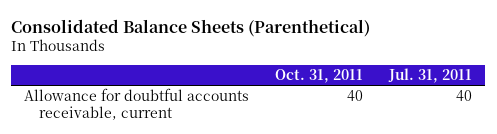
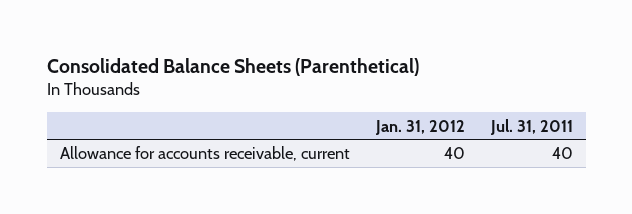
- | Oct. 31, 2011 | Jul. 31, 2011
+ | Jan. 31, 2012 | Jul. 31, 2011
- Allowance for doubtful accounts receivable, current | 40 | 40
+ Allowance for accounts receivable, current | 40 | 40

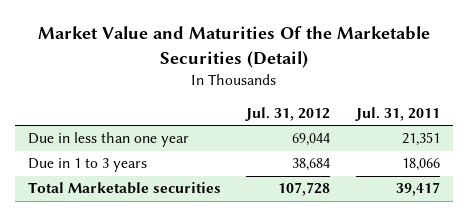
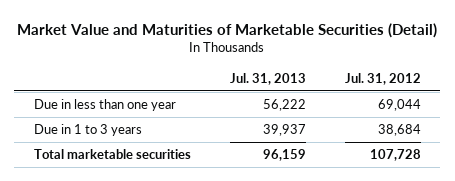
- Market Value and Maturities Of the Marketable Securities (Detail)
+ Market Value and Maturities of Marketable Securities (Detail)
- | Jul. 31, 2012 | Jul. 31, 2011
+ | Jul. 31, 2013 | Jul. 31, 2012
- Total Marketable securities | 107,728 | 39,417
+ Total marketable securities | 96,159 | 107,728

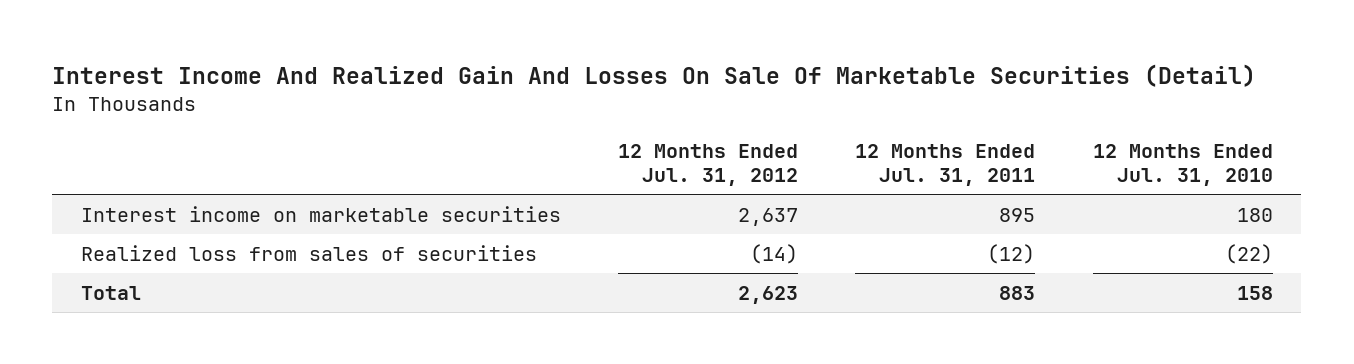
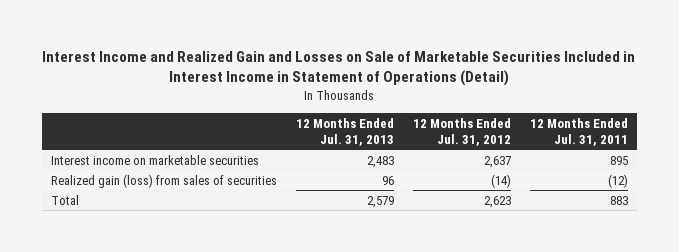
- Interest Income And Realized Gain And Losses On Sale Of Marketable Securities (Detail)
+ Interest Income and Realized Gain and Losses on Sale of Marketable Securities Included in Interest Income in Statement of Operations (Detail)
- | 12 Months Ended Jul. 31, 2012 | 12 Months Ended Jul. 31, 2011 | 12 Months Ended Jul. 31, 2010
+ | 12 Months Ended Jul. 31, 2013 | 12 Months Ended Jul. 31, 2012 | 12 Months Ended Jul. 31, 2011
- Realized loss from sales of securities | (14) | (12) | (22)
+ Realized gain (loss) from sales of securities | 96 | (14) | (12)

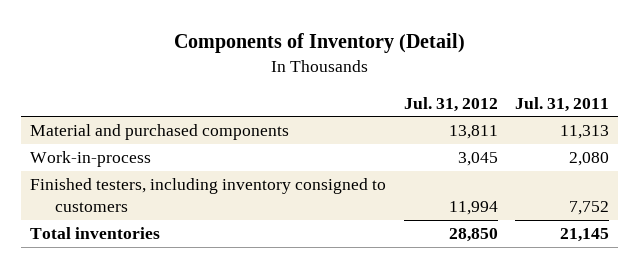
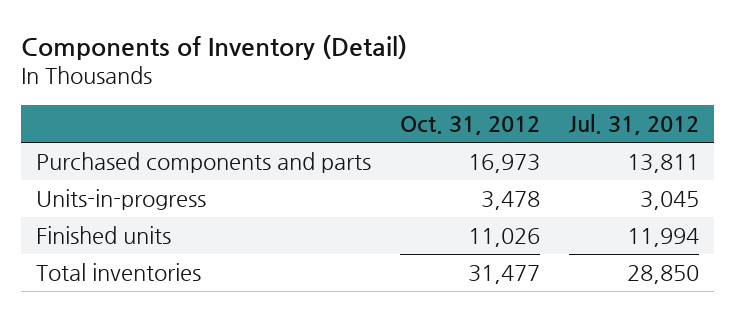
- | Jul. 31, 2012 | Jul. 31, 2011
+ | Oct. 31, 2012 | Jul. 31, 2012
- Material and purchased components | 13,811 | 11,313
- Work-in-process | 3,045 | 2,080
- Finished testers, including inventory consigned to customers | 11,994 | 7,752
+ Purchased components and parts | 16,973 | 13,811
+ Units-in-progress | 3,478 | 3,045
+ Finished units | 11,026 | 11,994

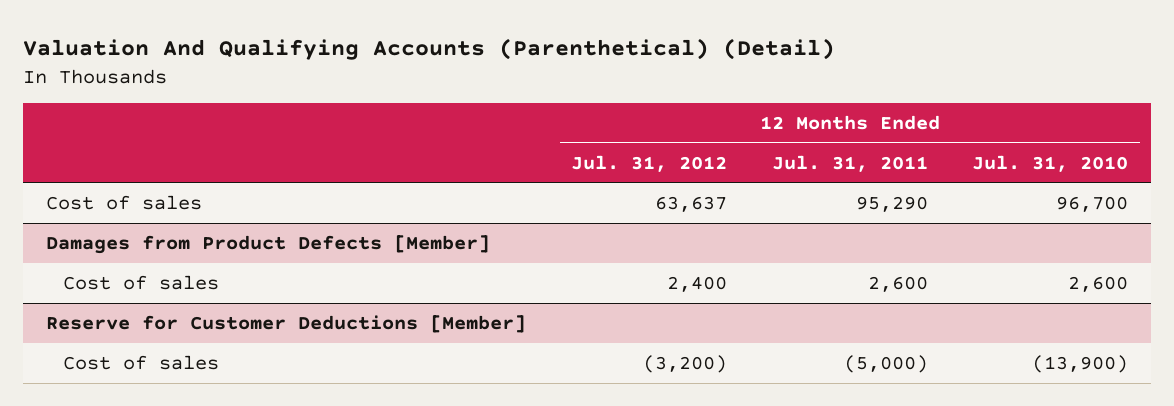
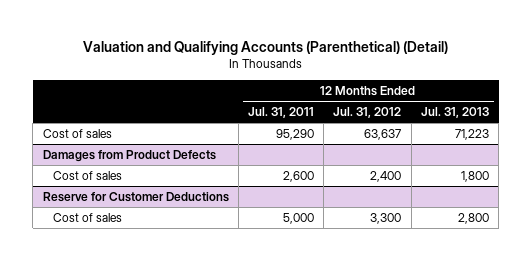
- Valuation And Qualifying Accounts (Parenthetical) (Detail)
+ Valuation and Qualifying Accounts (Parenthetical) (Detail)
- | 12 Months Ended Jul. 31, 2012 | 12 Months Ended Jul. 31, 2011 | 12 Months Ended Jul. 31, 2010
+ | 12 Months Ended Jul. 31, 2011 | 12 Months Ended Jul. 31, 2012 | 12 Months Ended Jul. 31, 2013
- Damages from Product Defects [Member]
+ Damages from Product Defects
- Reserve for Customer Deductions [Member]
- Cost of sales | (3,200) | (5,000) | (13,900)
+ Reserve for Customer Deductions
+ Cost of sales | 5,000 | 3,300 | 2,800

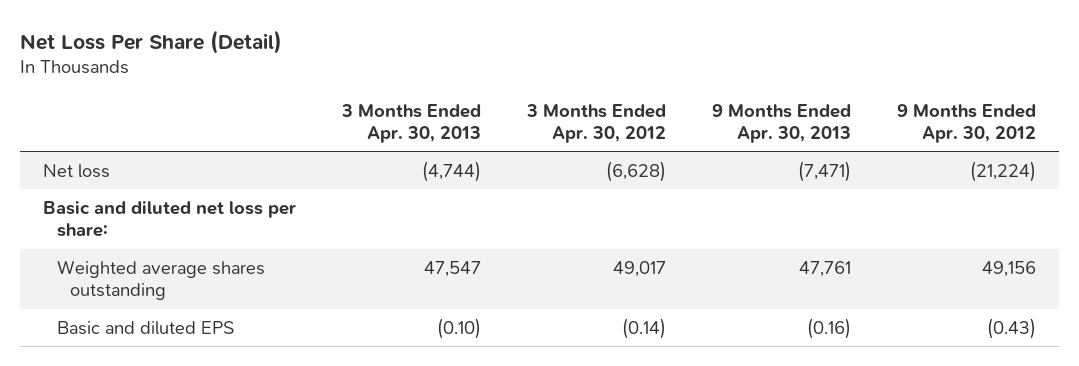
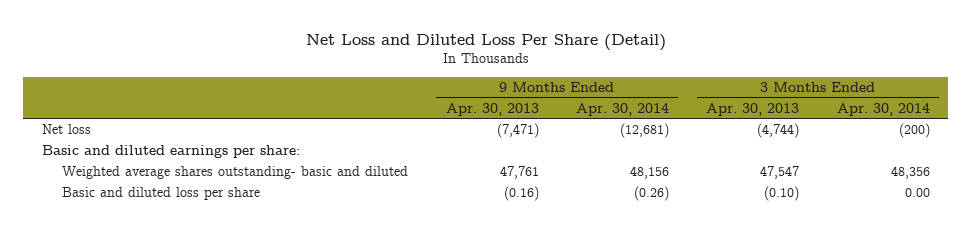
- Net Loss Per Share (Detail)
+ Net Loss and Diluted Loss Per Share (Detail)
- | 3 Months Ended Apr. 30, 2013 | 3 Months Ended Apr. 30, 2012 | 9 Months Ended Apr. 30, 2013 | 9 Months Ended Apr. 30, 2012
+ | 9 Months Ended Apr. 30, 2013 | 9 Months Ended Apr. 30, 2014 | 3 Months Ended Apr. 30, 2013 | 3 Months Ended Apr. 30, 2014
- Basic and diluted net loss per share:
- Weighted average shares outstanding | 47,547 | 49,017 | 47,761 | 49,156
- Basic and diluted EPS | (0.10) | (0.14) | (0.16) | (0.43)
+ Basic and diluted earnings per share:
+ Weighted average shares outstanding- basic and diluted | 47,761 | 48,156 | 47,547 | 48,356
+ Basic and diluted loss per share | (0.16) | (0.26) | (0.10) | 0.00

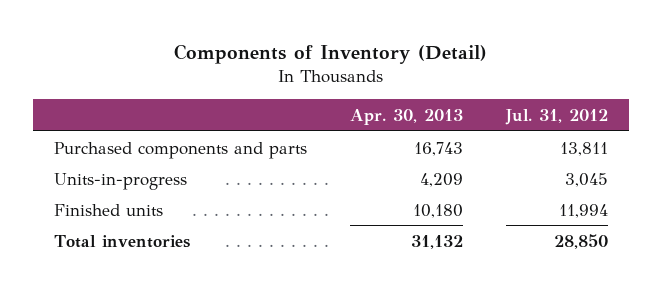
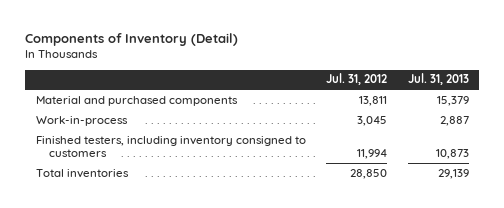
- | Apr. 30, 2013 | Jul. 31, 2012
+ | Jul. 31, 2012 | Jul. 31, 2013
- Purchased components and parts | 16,743 | 13,811
- Units-in-progress | 4,209 | 3,045
- Finished units | 10,180 | 11,994
+ Material and purchased components | 13,811 | 15,379
+ Work-in-process | 3,045 | 2,887
+ Finished testers, including inventory consigned to customers | 11,994 | 10,873

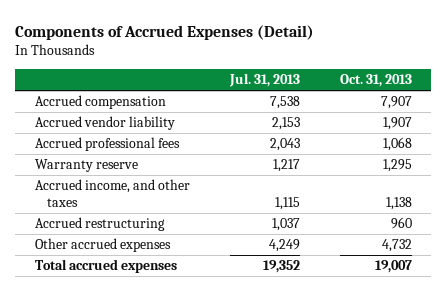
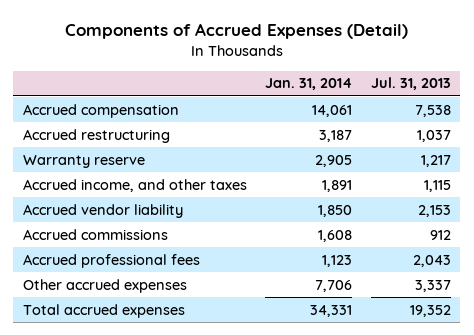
- | Jul. 31, 2013 | Oct. 31, 2013
+ | Jan. 31, 2014 | Jul. 31, 2013
moved up: Accrued restructuring | 3,187 | 1,037
- Other accrued expenses | 4,249 | 4,732
moved down: Accrued vendor liability | 1,850 | 2,153
+ Accrued commissions | 1,608 | 912
moved down: Accrued professional fees | 1,123 | 2,043
+ Other accrued expenses | 7,706 | 3,337

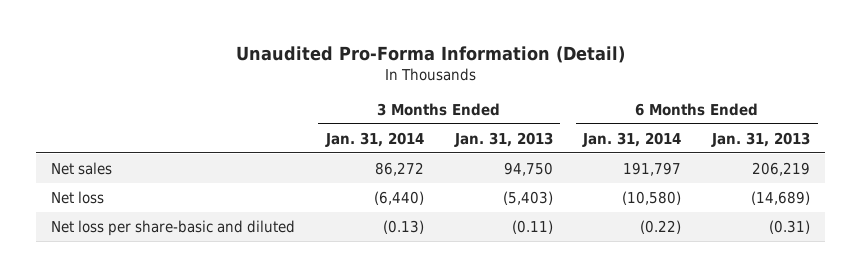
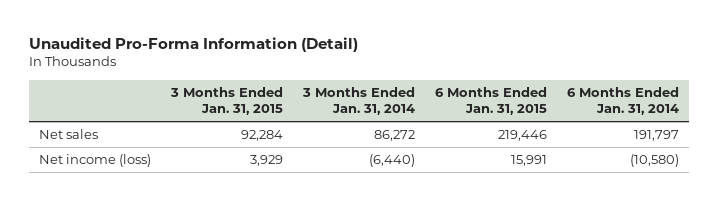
- | 3 Months Ended Jan. 31, 2014 | 3 Months Ended Jan. 31, 2013 | 6 Months Ended Jan. 31, 2014 | 6 Months Ended Jan. 31, 2013
+ | 3 Months Ended Jan. 31, 2015 | 3 Months Ended Jan. 31, 2014 | 6 Months Ended Jan. 31, 2015 | 6 Months Ended Jan. 31, 2014
- Net loss | (6,440) | (5,403) | (10,580) | (14,689)
- Net loss per share-basic and diluted | (0.13) | (0.11) | (0.22) | (0.31)
+ Net income (loss) | 3,929 | (6,440) | 15,991 | (10,580)

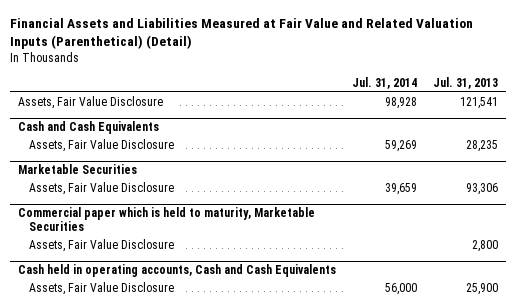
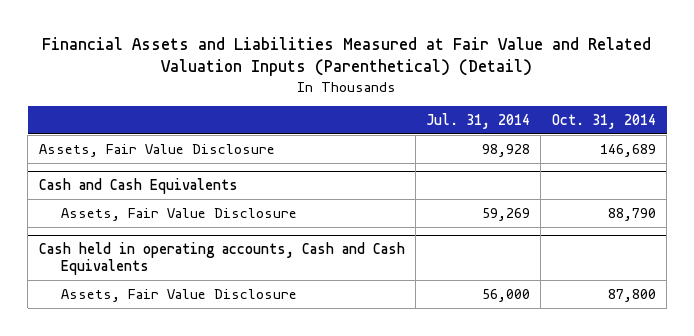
- | Jul. 31, 2014 | Jul. 31, 2013
+ | Jul. 31, 2014 | Oct. 31, 2014
- Marketable Securities
- Assets, Fair Value Disclosure | 39,659 | 93,306
- Commercial paper which is held to maturity, Marketable Securities
- Assets, Fair Value Disclosure | | 2,800

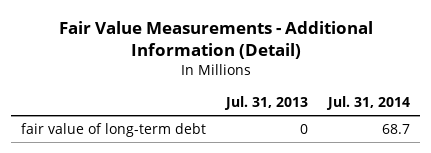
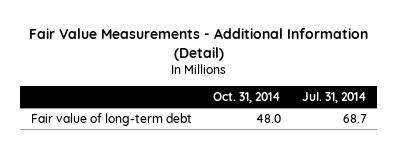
- | Jul. 31, 2013 | Jul. 31, 2014
+ | Oct. 31, 2014 | Jul. 31, 2014
- fair value of long-term debt | 0 | 68.7
+ Fair value of long-term debt | 48.0 | 68.7

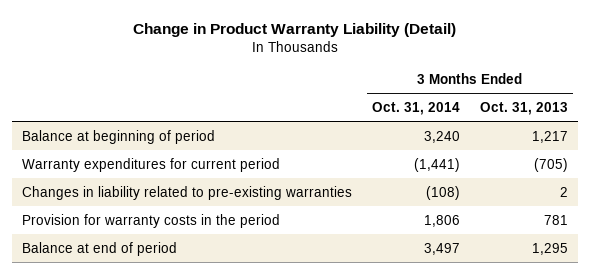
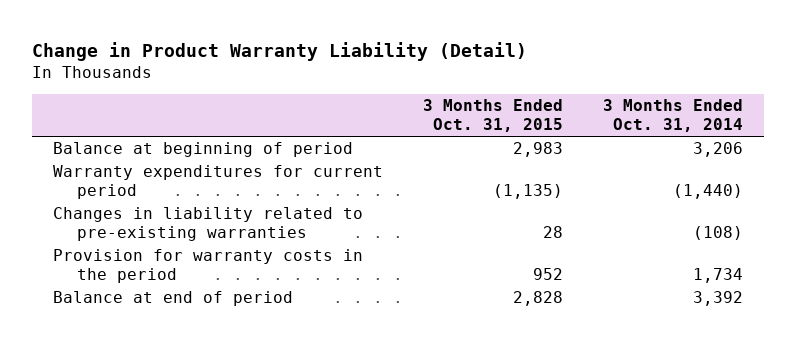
- | 3 Months Ended Oct. 31, 2014 | 3 Months Ended Oct. 31, 2013
+ | 3 Months Ended Oct. 31, 2015 | 3 Months Ended Oct. 31, 2014
- Balance at beginning of period | 3,240 | 1,217
- Warranty expenditures for current period | (1,441) | (705)
+ Balance at beginning of period | 2,983 | 3,206
+ Warranty expenditures for current period | (1,135) | (1,440)
- Provision for warranty costs in the period | 1,806 | 781
- Balance at end of period | 3,497 | 1,295
+ Provision for warranty costs in the period | 952 | 1,734
+ Balance at end of period | 2,828 | 3,392

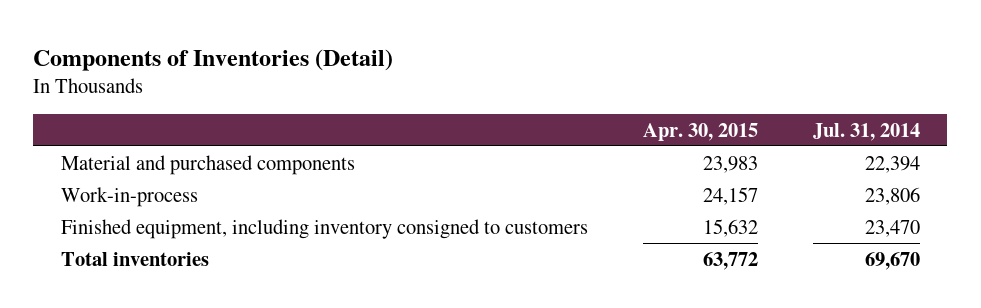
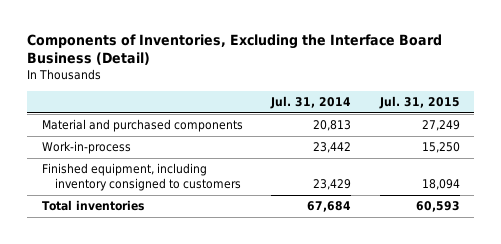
- Components of Inventories (Detail)
+ Components of Inventories, Excluding the Interface Board Business (Detail)
- | Apr. 30, 2015 | Jul. 31, 2014
+ | Jul. 31, 2014 | Jul. 31, 2015
- Material and purchased components | 23,983 | 22,394
- Work-in-process | 24,157 | 23,806
- Finished equipment, including inventory consigned to customers | 15,632 | 23,470
- Total inventories | 63,772 | 69,670
+ Material and purchased components | 20,813 | 27,249
+ Work-in-process | 23,442 | 15,250
+ Finished equipment, including inventory consigned to customers | 23,429 | 18,094
+ Total inventories | 67,684 | 60,593

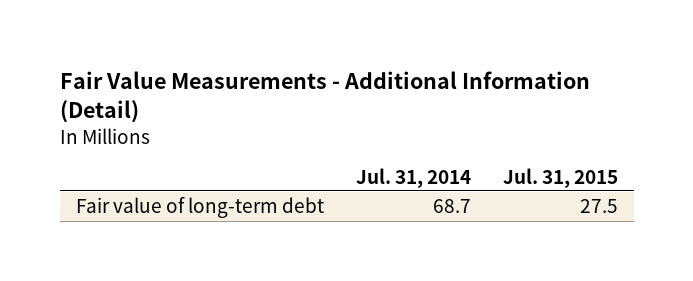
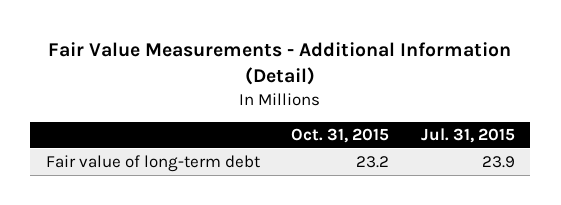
- | Jul. 31, 2014 | Jul. 31, 2015
+ | Oct. 31, 2015 | Jul. 31, 2015
- Fair value of long-term debt | 68.7 | 27.5
+ Fair value of long-term debt | 23.2 | 23.9

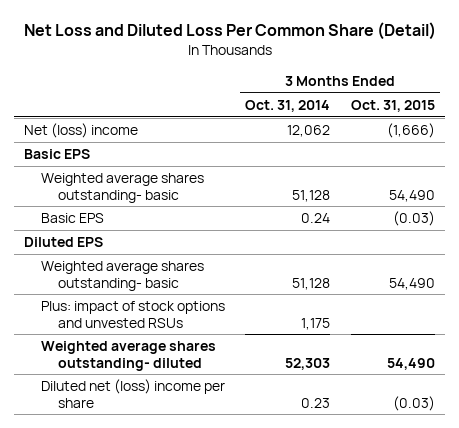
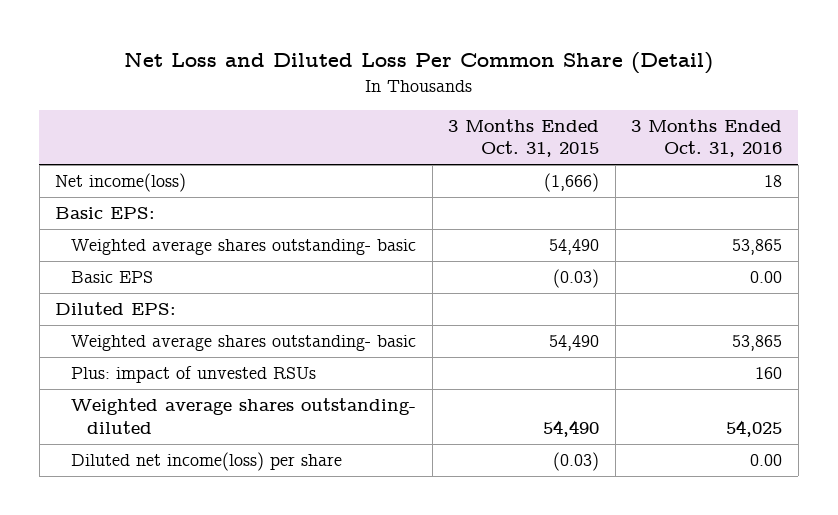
- | 3 Months Ended Oct. 31, 2014 | 3 Months Ended Oct. 31, 2015
+ | 3 Months Ended Oct. 31, 2015 | 3 Months Ended Oct. 31, 2016
- Net (loss) income | 12,062 | (1,666)
- Basic EPS
+ Net income(loss) | (1,666) | 18
+ Basic EPS:
- Diluted EPS
+ Diluted EPS:
- Plus: impact of stock options and unvested RSUs | 1,175 |
+ Plus: impact of unvested RSUs | | 160
- Diluted net (loss) income per share | 0.23 | (0.03)
+ Diluted net income(loss) per share | (0.03) | 0.00

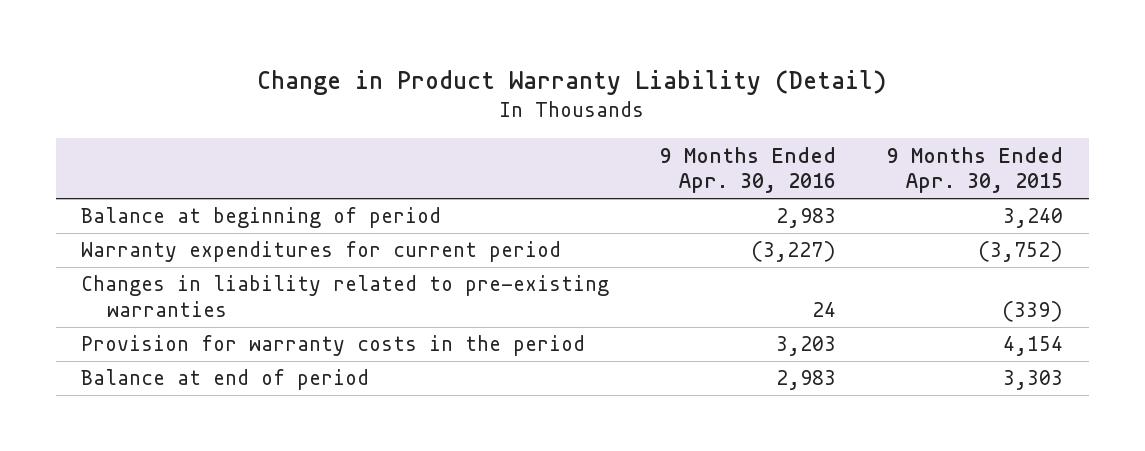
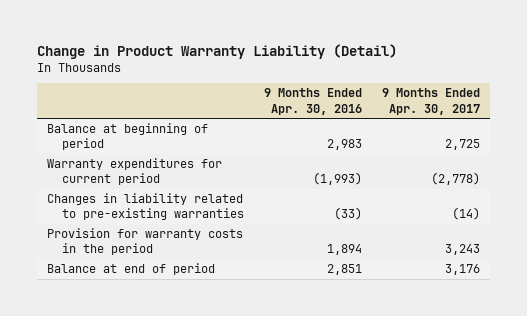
- | 9 Months Ended Apr. 30, 2016 | 9 Months Ended Apr. 30, 2015
+ | 9 Months Ended Apr. 30, 2016 | 9 Months Ended Apr. 30, 2017
- Warranty expenditures for current period | (3,227) | (3,752)
- Changes in liability related to pre-existing warranties | 24 | (339)
- Provision for warranty costs in the period | 3,203 | 4,154
- Balance at end of period | 2,983 | 3,303
+ Warranty expenditures for current period | (1,993) | (2,778)
+ Changes in liability related to pre-existing warranties | (33) | (14)
+ Provision for warranty costs in the period | 1,894 | 3,243
+ Balance at end of period | 2,851 | 3,176

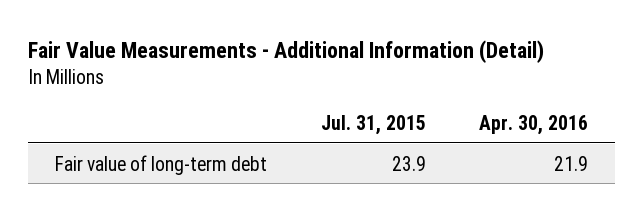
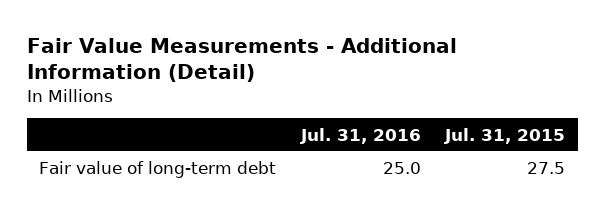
- | Jul. 31, 2015 | Apr. 30, 2016
+ | Jul. 31, 2016 | Jul. 31, 2015
- Fair value of long-term debt | 23.9 | 21.9
+ Fair value of long-term debt | 25.0 | 27.5

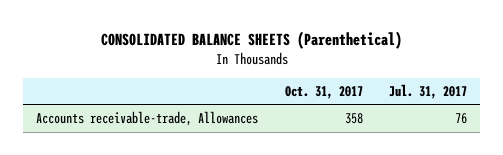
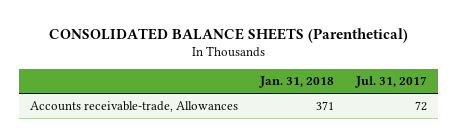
- | Oct. 31, 2017 | Jul. 31, 2017
+ | Jan. 31, 2018 | Jul. 31, 2017
- Accounts receivable-trade, Allowances | 358 | 76
+ Accounts receivable-trade, Allowances | 371 | 72

